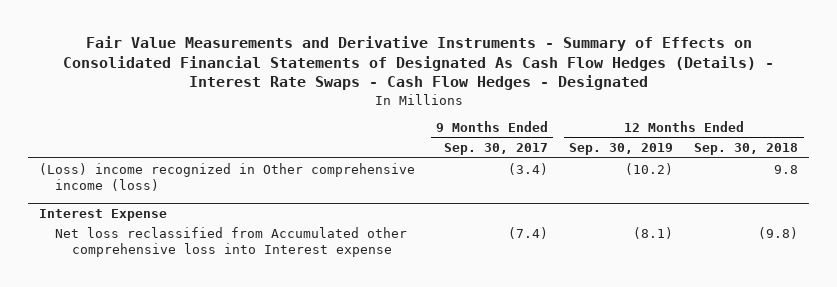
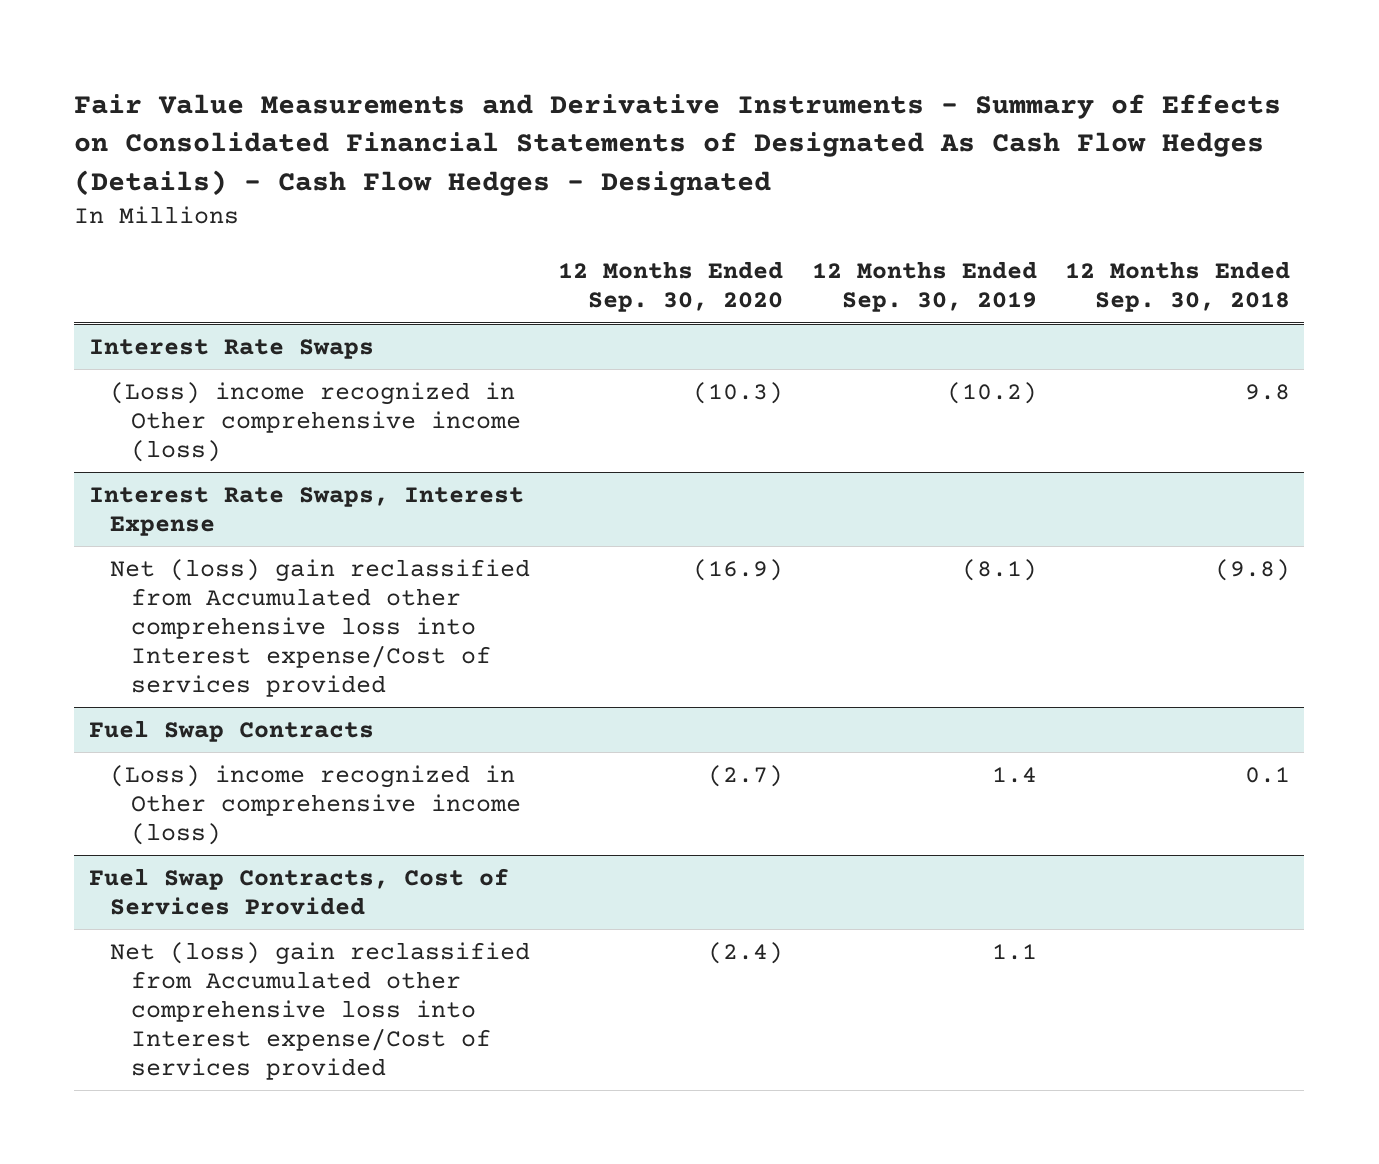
- Fair Value Measurements and Derivative Instruments - Summary of Effects on Consolidated Financial Statements of Designated As Cash Flow Hedges (Details) - Interest Rate Swaps - Cash Flow Hedges - Designated
+ Fair Value Measurements and Derivative Instruments - Summary of Effects on Consolidated Financial Statements of Designated As Cash Flow Hedges (Details) - Cash Flow Hedges - Designated
- | 9 Months Ended Sep. 30, 2017 | 12 Months Ended Sep. 30, 2019 | 12 Months Ended Sep. 30, 2018
+ | 12 Months Ended Sep. 30, 2020 | 12 Months Ended Sep. 30, 2019 | 12 Months Ended Sep. 30, 2018
+ Interest Rate Swaps
- Interest Expense
- Net loss reclassified from Accumulated other comprehensive loss into Interest expense | (7.4) | (8.1) | (9.8)
+ Interest Rate Swaps, Interest Expense
+ Net (loss) gain reclassified from Accumulated other comprehensive loss into Interest expense/Cost of services provided | (16.9) | (8.1) | (9.8)
+ Fuel Swap Contracts
+ (Loss) income recognized in Other comprehensive income (loss) | (2.7) | 1.4 | 0.1
+ Fuel Swap Contracts, Cost of Services Provided
+ Net (loss) gain reclassified from Accumulated other comprehensive loss into Interest expense/Cost of services provided | (2.4) | 1.1 |

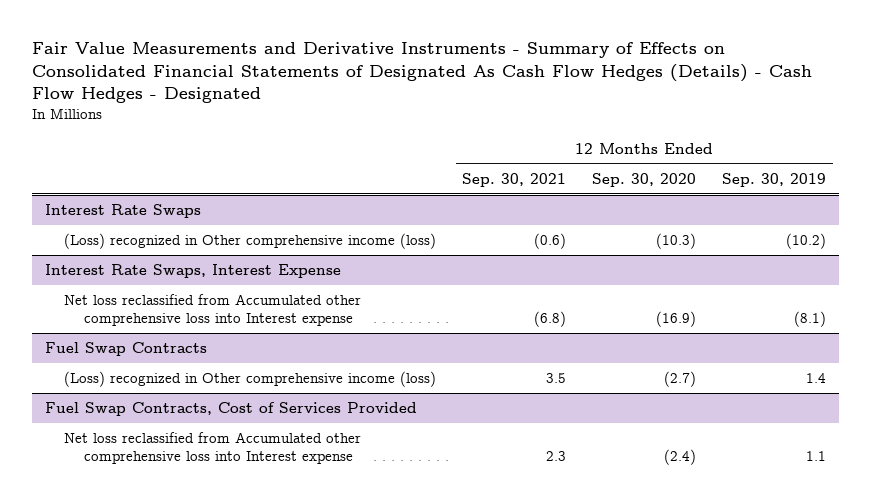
- | 12 Months Ended Sep. 30, 2020 | 12 Months Ended Sep. 30, 2019 | 12 Months Ended Sep. 30, 2018
+ | 12 Months Ended Sep. 30, 2021 | 12 Months Ended Sep. 30, 2020 | 12 Months Ended Sep. 30, 2019
@ Interest Rate Swaps
- (Loss) income recognized in Other comprehensive income (loss) | (10.3) | (10.2) | 9.8
+ (Loss) recognized in Other comprehensive income (loss) | (0.6) | (10.3) | (10.2)
@ Interest Rate Swaps, Interest Expense
- Net (loss) gain reclassified from Accumulated other comprehensive loss into Interest expense/Cost of services provided | (16.9) | (8.1) | (9.8)
+ Net loss reclassified from Accumulated other comprehensive loss into Interest expense | (6.8) | (16.9) | (8.1)
@ Fuel Swap Contracts
- (Loss) income recognized in Other comprehensive income (loss) | (2.7) | 1.4 | 0.1
+ (Loss) recognized in Other comprehensive income (loss) | 3.5 | (2.7) | 1.4
@ Fuel Swap Contracts, Cost of Services Provided
- Net (loss) gain reclassified from Accumulated other comprehensive loss into Interest expense/Cost of services provided | (2.4) | 1.1 |
+ Net loss reclassified from Accumulated other comprehensive loss into Interest expense | 2.3 | (2.4) | 1.1

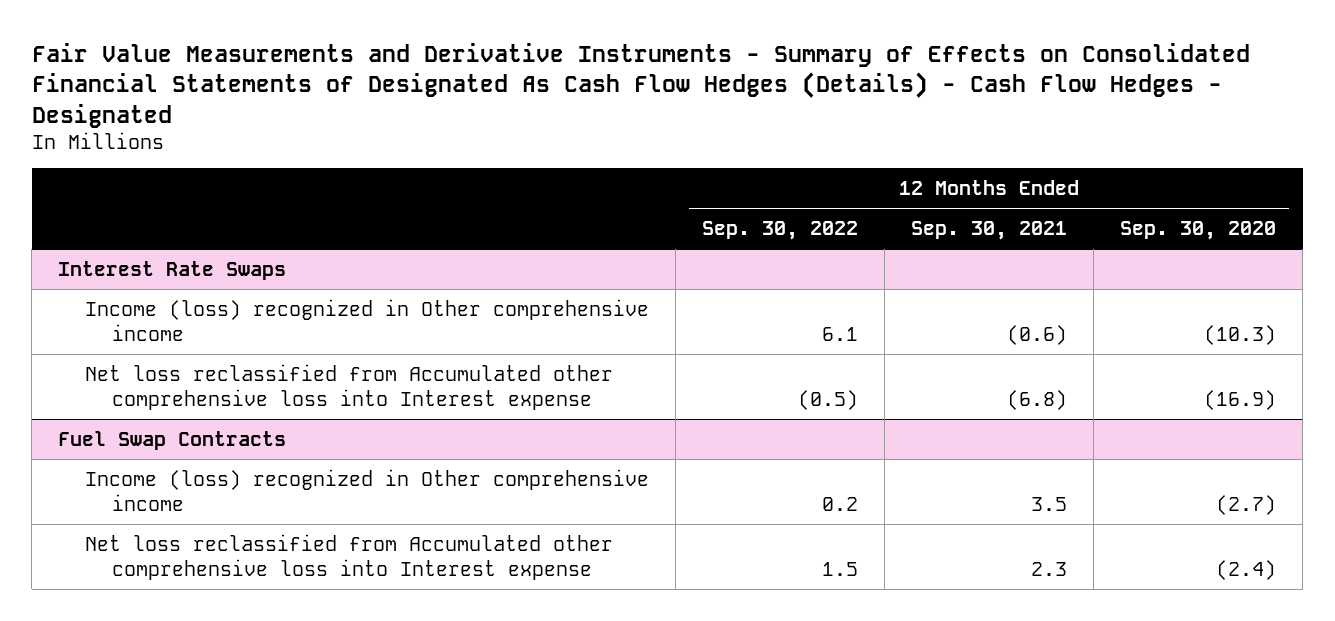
- | 12 Months Ended Sep. 30, 2021 | 12 Months Ended Sep. 30, 2020 | 12 Months Ended Sep. 30, 2019
+ | 12 Months Ended Sep. 30, 2022 | 12 Months Ended Sep. 30, 2021 | 12 Months Ended Sep. 30, 2020
@ Interest Rate Swaps
- (Loss) recognized in Other comprehensive income (loss) | (0.6) | (10.3) | (10.2)
- Interest Rate Swaps, Interest Expense
@ Interest Rate Swaps
+ Income (loss) recognized in Other comprehensive income | 6.1 | (0.6) | (10.3)
@ Fuel Swap Contracts
- (Loss) recognized in Other comprehensive income (loss) | 3.5 | (2.7) | 1.4
- Fuel Swap Contracts, Cost of Services Provided
@ Fuel Swap Contracts
+ Income (loss) recognized in Other comprehensive income | 0.2 | 3.5 | (2.7)

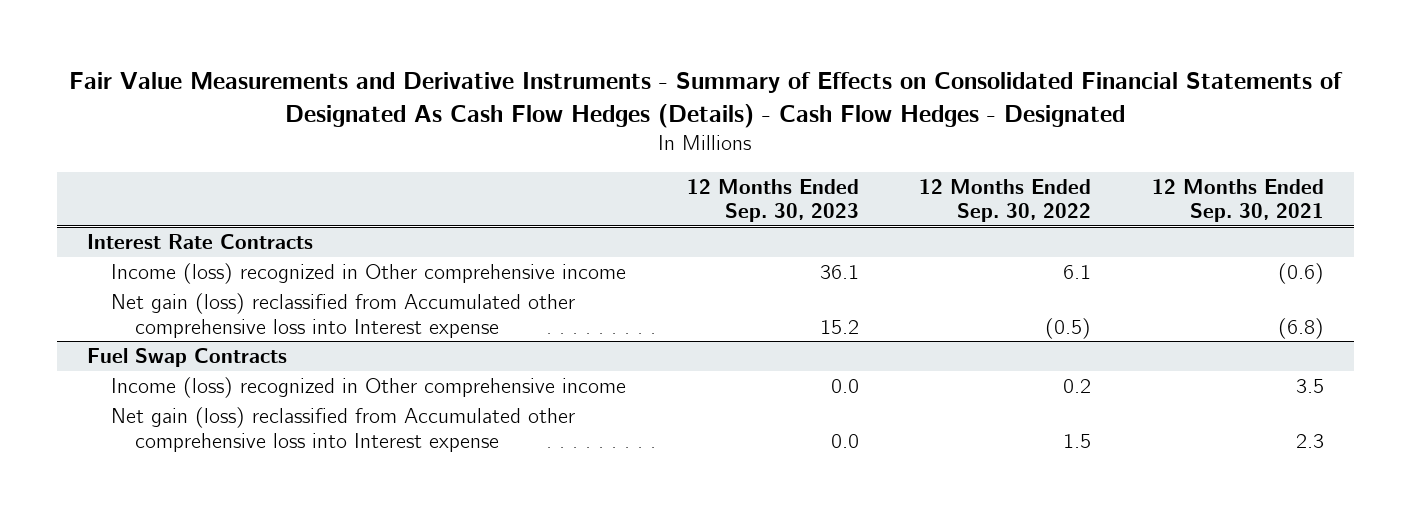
- | 12 Months Ended Sep. 30, 2022 | 12 Months Ended Sep. 30, 2021 | 12 Months Ended Sep. 30, 2020
+ | 12 Months Ended Sep. 30, 2023 | 12 Months Ended Sep. 30, 2022 | 12 Months Ended Sep. 30, 2021
- Interest Rate Swaps
+ Interest Rate Contracts
- Net loss reclassified from Accumulated other comprehensive loss into Interest expense | (0.5) | (6.8) | (16.9)
+ Net gain (loss) reclassified from Accumulated other comprehensive loss into Interest expense | 15.2 | (0.5) | (6.8)
@ Fuel Swap Contracts
- Net loss reclassified from Accumulated other comprehensive loss into Interest expense | 1.5 | 2.3 | (2.4)
+ Net gain (loss) reclassified from Accumulated other comprehensive loss into Interest expense | 0.0 | 1.5 | 2.3

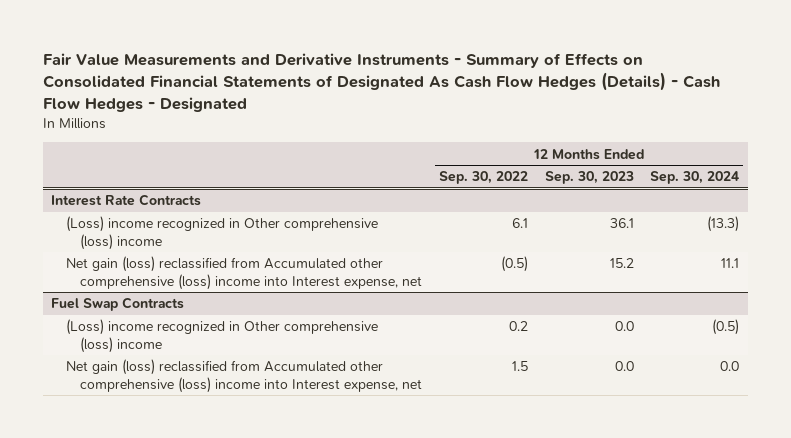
- | 12 Months Ended Sep. 30, 2023 | 12 Months Ended Sep. 30, 2022 | 12 Months Ended Sep. 30, 2021
+ | 12 Months Ended Sep. 30, 2022 | 12 Months Ended Sep. 30, 2023 | 12 Months Ended Sep. 30, 2024
@ Interest Rate Contracts
- Income (loss) recognized in Other comprehensive income | 36.1 | 6.1 | (0.6)
- Net gain (loss) reclassified from Accumulated other comprehensive loss into Interest expense | 15.2 | (0.5) | (6.8)
+ (Loss) income recognized in Other comprehensive (loss) income | 6.1 | 36.1 | (13.3)
+ Net gain (loss) reclassified from Accumulated other comprehensive (loss) income into Interest expense, net | (0.5) | 15.2 | 11.1
@ Fuel Swap Contracts
- Income (loss) recognized in Other comprehensive income | 0.0 | 0.2 | 3.5
- Net gain (loss) reclassified from Accumulated other comprehensive loss into Interest expense | 0.0 | 1.5 | 2.3
+ (Loss) income recognized in Other comprehensive (loss) income | 0.2 | 0.0 | (0.5)
+ Net gain (loss) reclassified from Accumulated other comprehensive (loss) income into Interest expense, net | 1.5 | 0.0 | 0.0

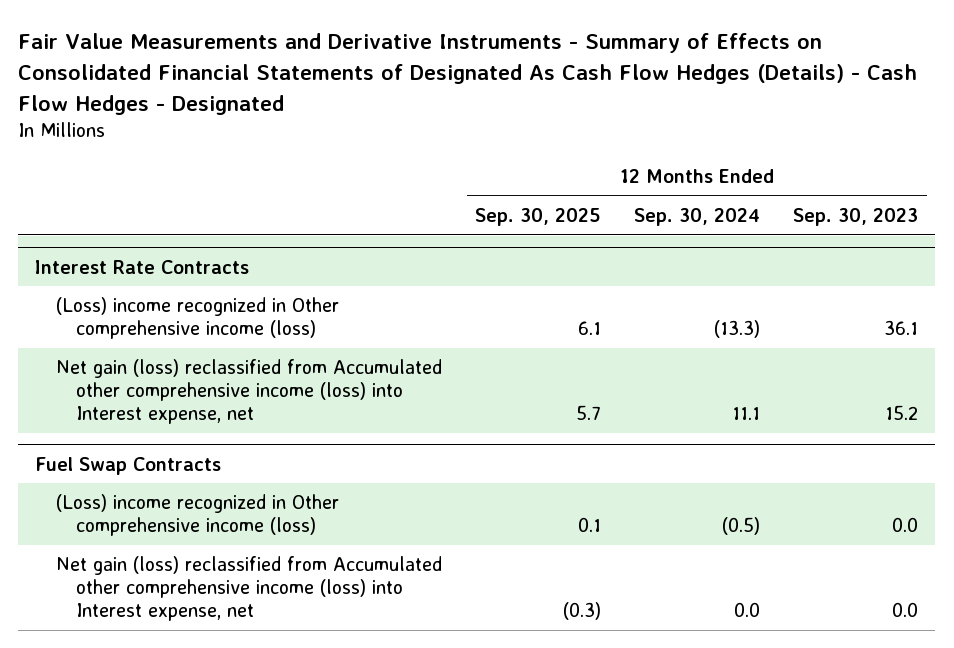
- | 12 Months Ended Sep. 30, 2022 | 12 Months Ended Sep. 30, 2023 | 12 Months Ended Sep. 30, 2024
+ | 12 Months Ended Sep. 30, 2025 | 12 Months Ended Sep. 30, 2024 | 12 Months Ended Sep. 30, 2023
@ Interest Rate Contracts
- (Loss) income recognized in Other comprehensive (loss) income | 6.1 | 36.1 | (13.3)
- Net gain (loss) reclassified from Accumulated other comprehensive (loss) income into Interest expense, net | (0.5) | 15.2 | 11.1
+ (Loss) income recognized in Other comprehensive income (loss) | 6.1 | (13.3) | 36.1
+ Net gain (loss) reclassified from Accumulated other comprehensive income (loss) into Interest expense, net | 5.7 | 11.1 | 15.2
@ Fuel Swap Contracts
- (Loss) income recognized in Other comprehensive (loss) income | 0.2 | 0.0 | (0.5)
- Net gain (loss) reclassified from Accumulated other comprehensive (loss) income into Interest expense, net | 1.5 | 0.0 | 0.0
+ (Loss) income recognized in Other comprehensive income (loss) | 0.1 | (0.5) | 0.0
+ Net gain (loss) reclassified from Accumulated other comprehensive income (loss) into Interest expense, net | (0.3) | 0.0 | 0.0

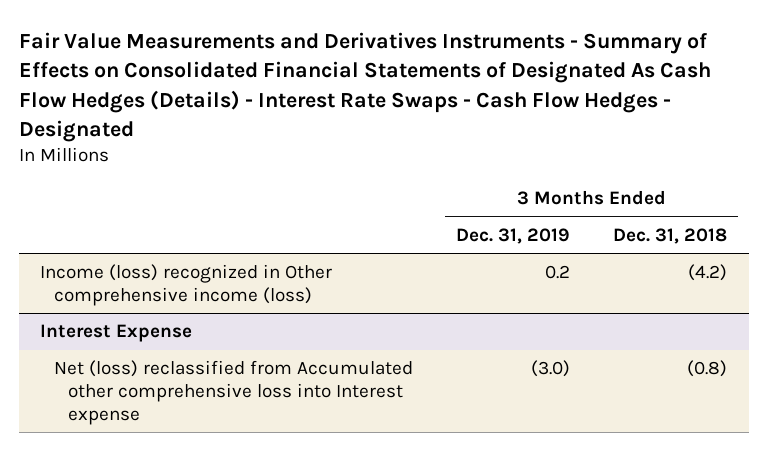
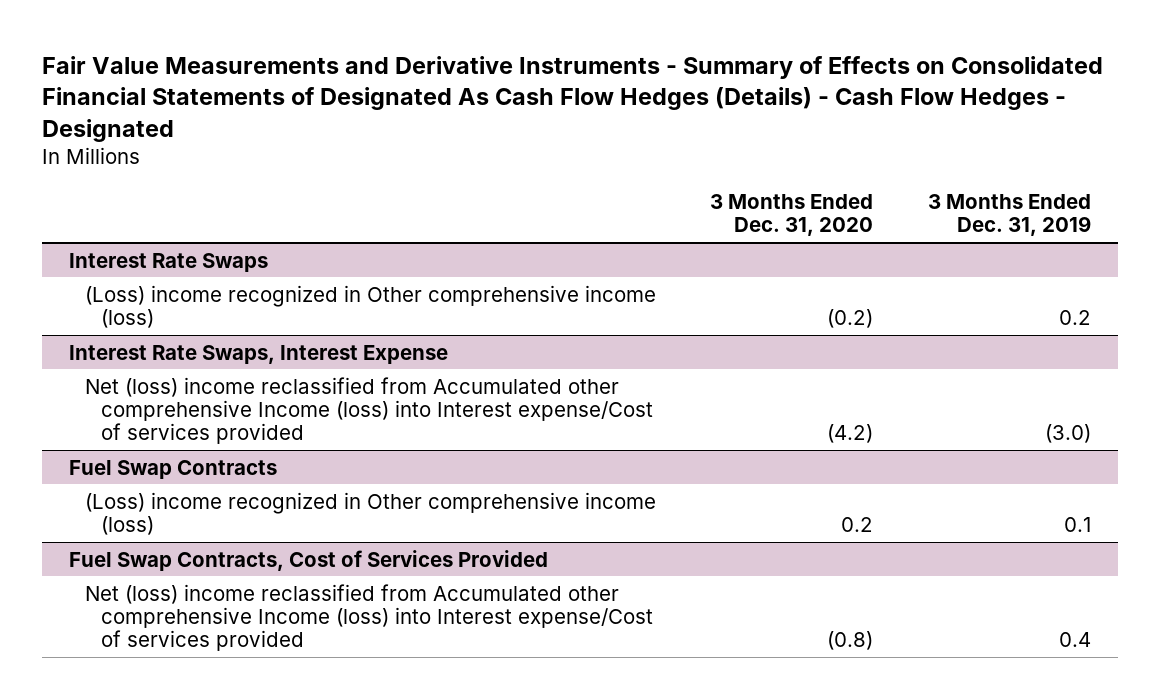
- Fair Value Measurements and Derivatives Instruments - Summary of Effects on Consolidated Financial Statements of Designated As Cash Flow Hedges (Details) - Interest Rate Swaps - Cash Flow Hedges - Designated
+ Fair Value Measurements and Derivative Instruments - Summary of Effects on Consolidated Financial Statements of Designated As Cash Flow Hedges (Details) - Cash Flow Hedges - Designated
- | 3 Months Ended Dec. 31, 2019 | 3 Months Ended Dec. 31, 2018
+ | 3 Months Ended Dec. 31, 2020 | 3 Months Ended Dec. 31, 2019
- Income (loss) recognized in Other comprehensive income (loss) | 0.2 | (4.2)
- Interest Expense
- Net (loss) reclassified from Accumulated other comprehensive loss into Interest expense | (3.0) | (0.8)
+ Interest Rate Swaps
+ (Loss) income recognized in Other comprehensive income (loss) | (0.2) | 0.2
+ Interest Rate Swaps, Interest Expense
+ Net (loss) income reclassified from Accumulated other comprehensive Income (loss) into Interest expense/Cost of services provided | (4.2) | (3.0)
+ Fuel Swap Contracts
+ (Loss) income recognized in Other comprehensive income (loss) | 0.2 | 0.1
+ Fuel Swap Contracts, Cost of Services Provided
+ Net (loss) income reclassified from Accumulated other comprehensive Income (loss) into Interest expense/Cost of services provided | (0.8) | 0.4

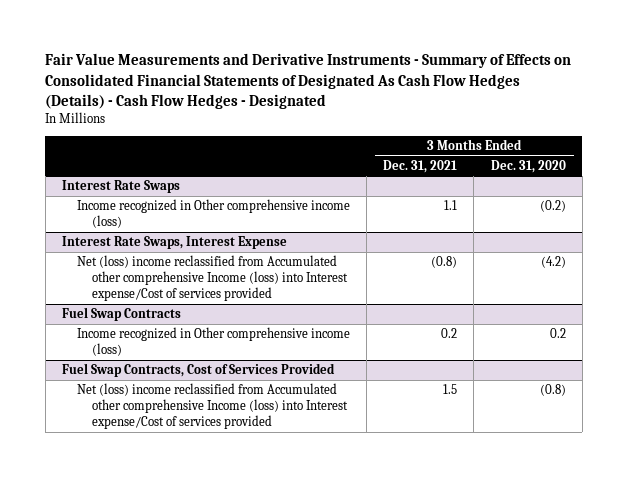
- | 3 Months Ended Dec. 31, 2020 | 3 Months Ended Dec. 31, 2019
+ | 3 Months Ended Dec. 31, 2021 | 3 Months Ended Dec. 31, 2020
@ Interest Rate Swaps
- (Loss) income recognized in Other comprehensive income (loss) | (0.2) | 0.2
+ Income recognized in Other comprehensive income (loss) | 1.1 | (0.2)
@ Fuel Swap Contracts
- (Loss) income recognized in Other comprehensive income (loss) | 0.2 | 0.1
+ Income recognized in Other comprehensive income (loss) | 0.2 | 0.2

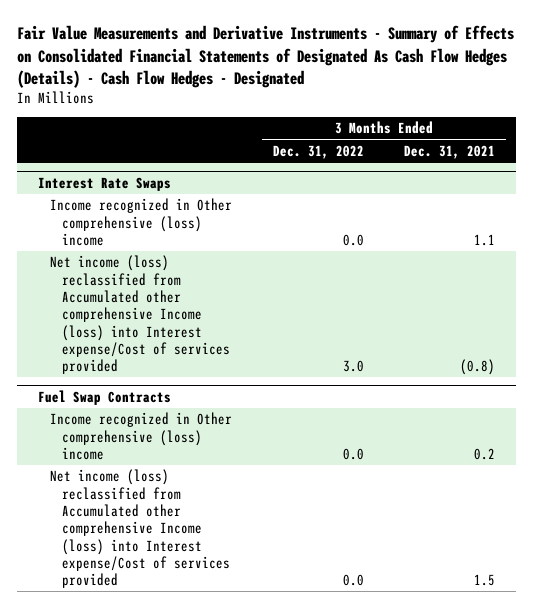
- | 3 Months Ended Dec. 31, 2021 | 3 Months Ended Dec. 31, 2020
+ | 3 Months Ended Dec. 31, 2022 | 3 Months Ended Dec. 31, 2021
@ Interest Rate Swaps
- Income recognized in Other comprehensive income (loss) | 1.1 | (0.2)
- Interest Rate Swaps, Interest Expense
- Net (loss) income reclassified from Accumulated other comprehensive Income (loss) into Interest expense/Cost of services provided | (0.8) | (4.2)
@ Interest Rate Swaps
+ Income recognized in Other comprehensive (loss) income | 0.0 | 1.1
+ Net income (loss) reclassified from Accumulated other comprehensive Income (loss) into Interest expense/Cost of services provided | 3.0 | (0.8)
@ Fuel Swap Contracts
- Income recognized in Other comprehensive income (loss) | 0.2 | 0.2
- Fuel Swap Contracts, Cost of Services Provided
- Net (loss) income reclassified from Accumulated other comprehensive Income (loss) into Interest expense/Cost of services provided | 1.5 | (0.8)
@ Fuel Swap Contracts
+ Income recognized in Other comprehensive (loss) income | 0.0 | 0.2
+ Net income (loss) reclassified from Accumulated other comprehensive Income (loss) into Interest expense/Cost of services provided | 0.0 | 1.5

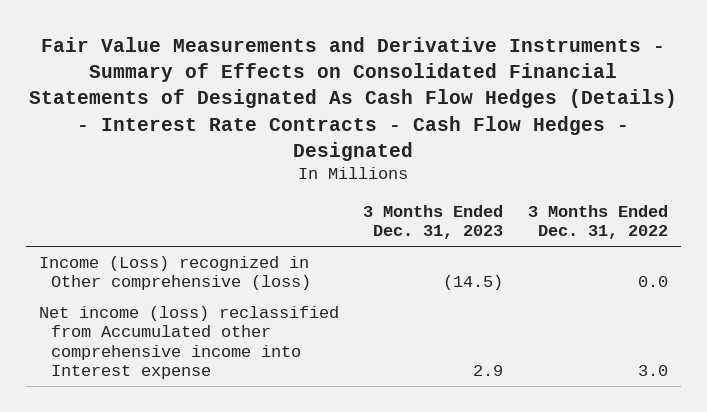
- Fair Value Measurements and Derivative Instruments - Summary of Effects on Consolidated Financial Statements of Designated As Cash Flow Hedges (Details) - Cash Flow Hedges - Designated
+ Fair Value Measurements and Derivative Instruments - Summary of Effects on Consolidated Financial Statements of Designated As Cash Flow Hedges (Details) - Interest Rate Contracts - Cash Flow Hedges - Designated
- | 3 Months Ended Dec. 31, 2022 | 3 Months Ended Dec. 31, 2021
+ | 3 Months Ended Dec. 31, 2023 | 3 Months Ended Dec. 31, 2022
- Interest Rate Swaps
- Income recognized in Other comprehensive (loss) income | 0.0 | 1.1
- Net income (loss) reclassified from Accumulated other comprehensive Income (loss) into Interest expense/Cost of services provided | 3.0 | (0.8)
- Fuel Swap Contracts
- Income recognized in Other comprehensive (loss) income | 0.0 | 0.2
- Net income (loss) reclassified from Accumulated other comprehensive Income (loss) into Interest expense/Cost of services provided | 0.0 | 1.5
+ Income (Loss) recognized in Other comprehensive (loss) | (14.5) | 0.0
+ Net income (loss) reclassified from Accumulated other comprehensive income into Interest expense | 2.9 | 3.0

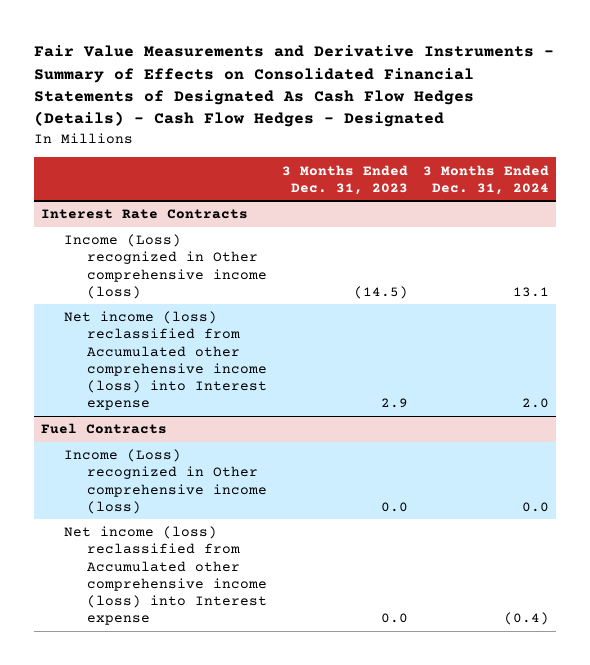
- Fair Value Measurements and Derivative Instruments - Summary of Effects on Consolidated Financial Statements of Designated As Cash Flow Hedges (Details) - Interest Rate Contracts - Cash Flow Hedges - Designated
+ Fair Value Measurements and Derivative Instruments - Summary of Effects on Consolidated Financial Statements of Designated As Cash Flow Hedges (Details) - Cash Flow Hedges - Designated
- | 3 Months Ended Dec. 31, 2023 | 3 Months Ended Dec. 31, 2022
+ | 3 Months Ended Dec. 31, 2023 | 3 Months Ended Dec. 31, 2024
- Income (Loss) recognized in Other comprehensive (loss) | (14.5) | 0.0
- Net income (loss) reclassified from Accumulated other comprehensive income into Interest expense | 2.9 | 3.0
+ Interest Rate Contracts
+ Income (Loss) recognized in Other comprehensive income (loss) | (14.5) | 13.1
+ Net income (loss) reclassified from Accumulated other comprehensive income (loss) into Interest expense | 2.9 | 2.0
+ Fuel Contracts
+ Income (Loss) recognized in Other comprehensive income (loss) | 0.0 | 0.0
+ Net income (loss) reclassified from Accumulated other comprehensive income (loss) into Interest expense | 0.0 | (0.4)

